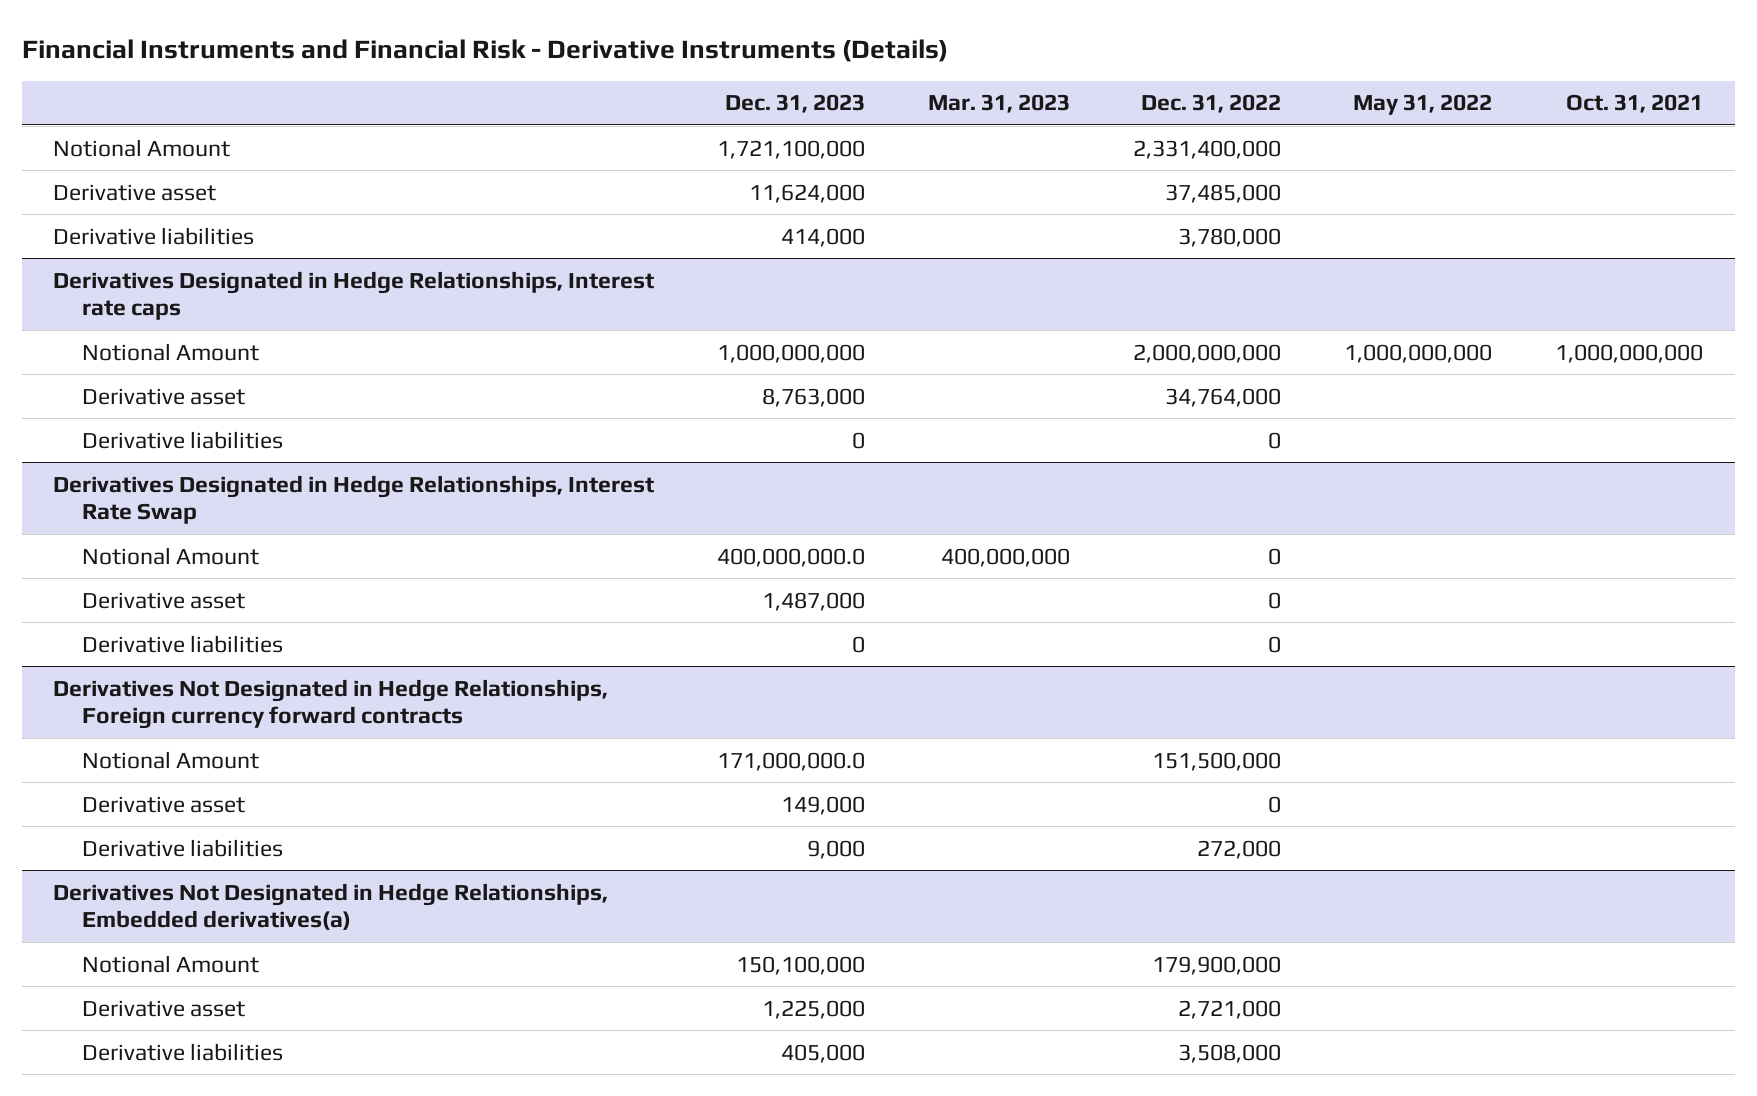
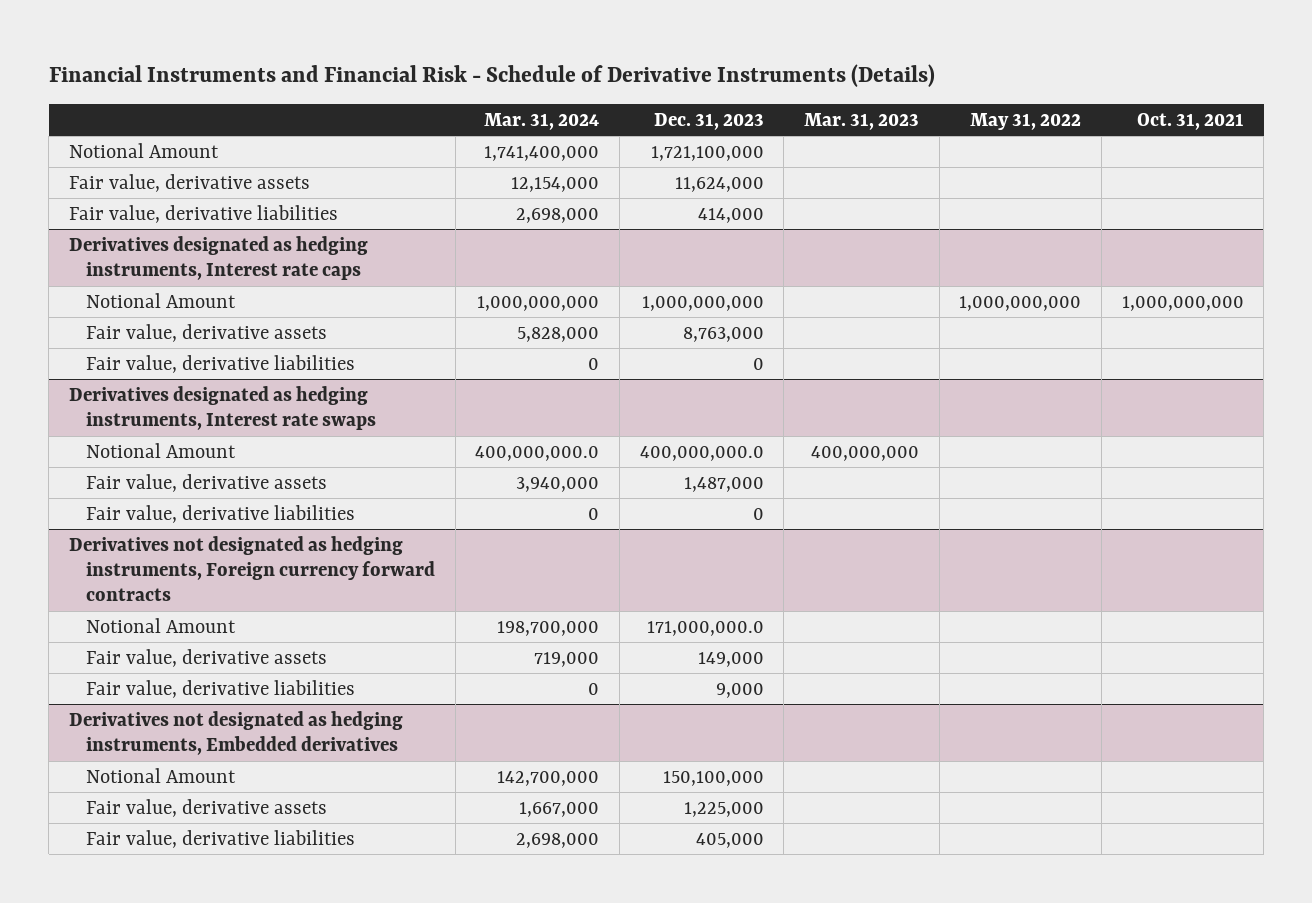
- Financial Instruments and Financial Risk - Derivative Instruments (Details)
+ Financial Instruments and Financial Risk - Schedule of Derivative Instruments (Details)
- | Dec. 31, 2023 | Mar. 31, 2023 | Dec. 31, 2022 | May 31, 2022 | Oct. 31, 2021
+ | Mar. 31, 2024 | Dec. 31, 2023 | Mar. 31, 2023 | May 31, 2022 | Oct. 31, 2021
- Derivative asset | 11,624,000 | | 37,485,000 | |
- Derivative liabilities | 414,000 | | 3,780,000 | |
- Derivatives Designated in Hedge Relationships, Interest rate caps
+ Fair value, derivative assets | 12,154,000 | 11,624,000 | | |
+ Fair value, derivative liabilities | 2,698,000 | 414,000 | | |
+ Derivatives designated as hedging instruments, Interest rate caps
- Derivative asset | 8,763,000 | | 34,764,000 | |
- Derivative liabilities | 0 | | 0 | |
- Derivatives Designated in Hedge Relationships, Interest Rate Swap
+ Fair value, derivative assets | 5,828,000 | 8,763,000 | | |
+ Fair value, derivative liabilities | 0 | 0 | | |
+ Derivatives designated as hedging instruments, Interest rate swaps
- Derivative asset | 1,487,000 | | 0 | |
- Derivative liabilities | 0 | | 0 | |
- Derivatives Not Designated in Hedge Relationships, Foreign currency forward contracts
+ Fair value, derivative assets | 3,940,000 | 1,487,000 | | |
+ Fair value, derivative liabilities | 0 | 0 | | |
+ Derivatives not designated as hedging instruments, Foreign currency forward contracts
- Derivative asset | 149,000 | | 0 | |
- Derivative liabilities | 9,000 | | 272,000 | |
- Derivatives Not Designated in Hedge Relationships, Embedded derivatives(a)
+ Fair value, derivative assets | 719,000 | 149,000 | | |
+ Fair value, derivative liabilities | 0 | 9,000 | | |
+ Derivatives not designated as hedging instruments, Embedded derivatives
- Derivative asset | 1,225,000 | | 2,721,000 | |
- Derivative liabilities | 405,000 | | 3,508,000 | |
+ Fair value, derivative assets | 1,667,000 | 1,225,000 | | |
+ Fair value, derivative liabilities | 2,698,000 | 405,000 | | |

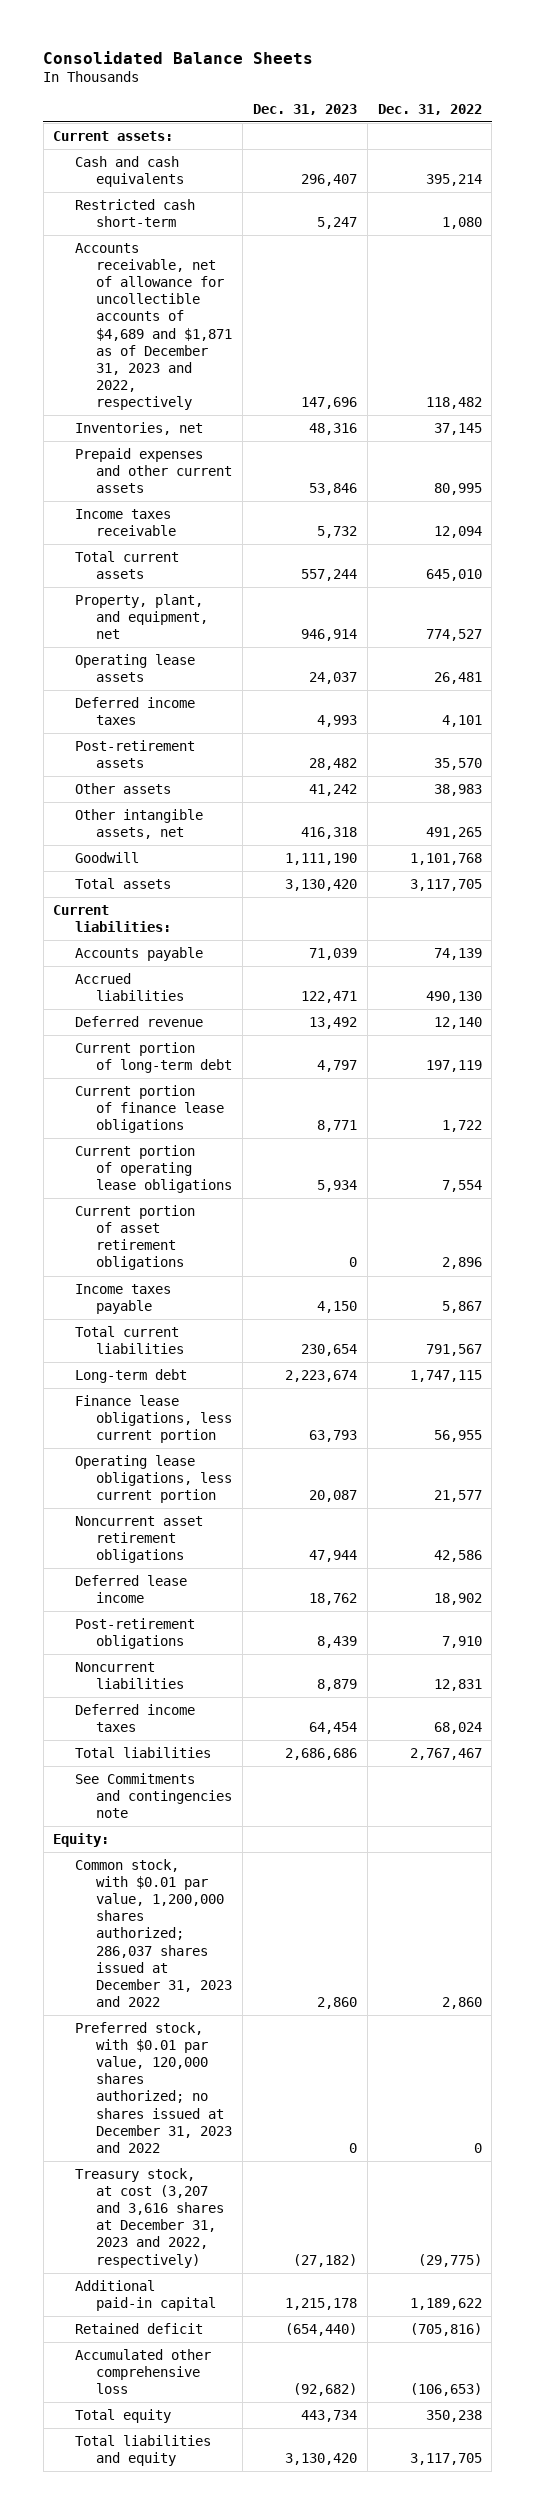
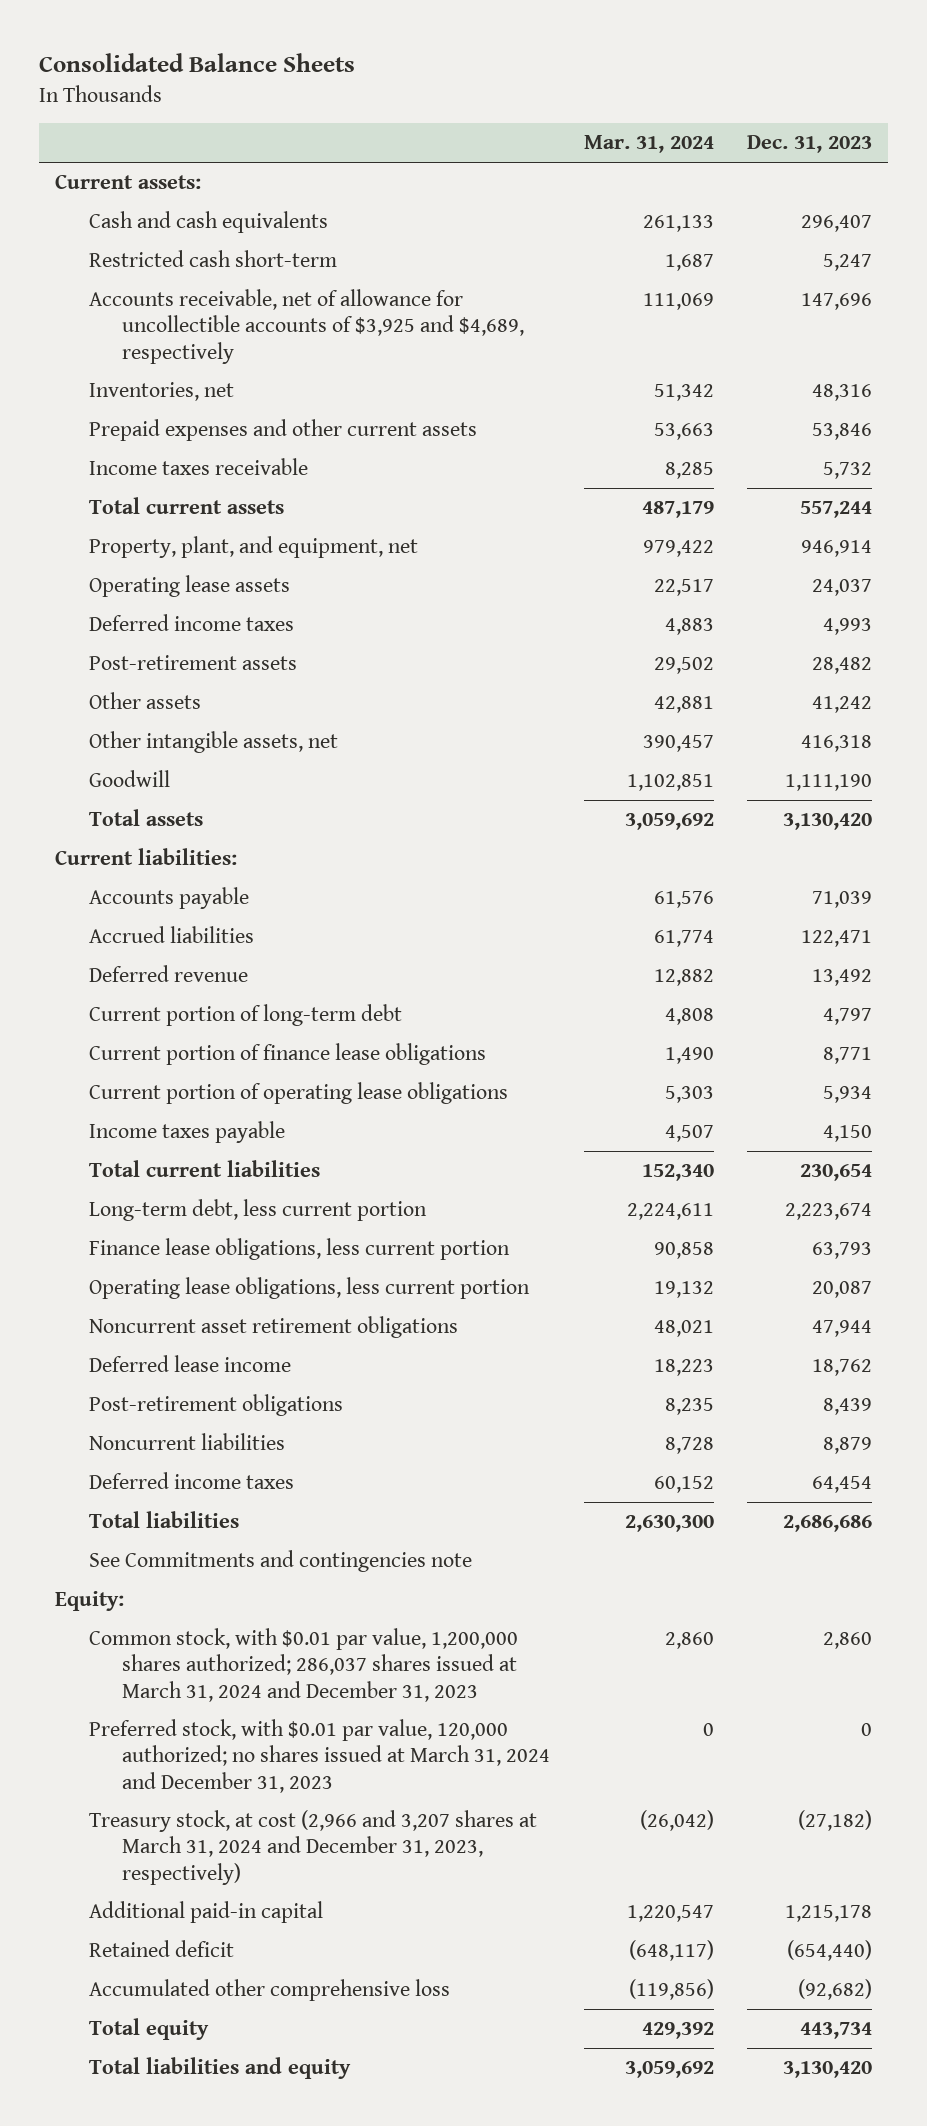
- | Dec. 31, 2023 | Dec. 31, 2022
+ | Mar. 31, 2024 | Dec. 31, 2023
- Accounts receivable, net of allowance for uncollectible accounts of $4,689 and $1,871 as of December 31, 2023 and 2022, respectively | 147,696 | 118,482
+ Accounts receivable, net of allowance for uncollectible accounts of $3,925 and $4,689, respectively | 111,069 | 147,696
- Current portion of asset retirement obligations | 0 | 2,896
- Long-term debt | 2,223,674 | 1,747,115
+ Long-term debt, less current portion | 2,224,611 | 2,223,674
- Common stock, with $0.01 par value, 1,200,000 shares authorized; 286,037 shares issued at December 31, 2023 and 2022 | 2,860 | 2,860
- Preferred stock, with $0.01 par value, 120,000 shares authorized; no shares issued at December 31, 2023 and 2022 | 0 | 0
- Treasury stock, at cost (3,207 and 3,616 shares at December 31, 2023 and 2022, respectively) | (27,182) | (29,775)
+ Common stock, with $0.01 par value, 1,200,000 shares authorized; 286,037 shares issued at March 31, 2024 and December 31, 2023 | 2,860 | 2,860
+ Preferred stock, with $0.01 par value, 120,000 authorized; no shares issued at March 31, 2024 and December 31, 2023 | 0 | 0
+ Treasury stock, at cost (2,966 and 3,207 shares at March 31, 2024 and December 31, 2023, respectively) | (26,042) | (27,182)

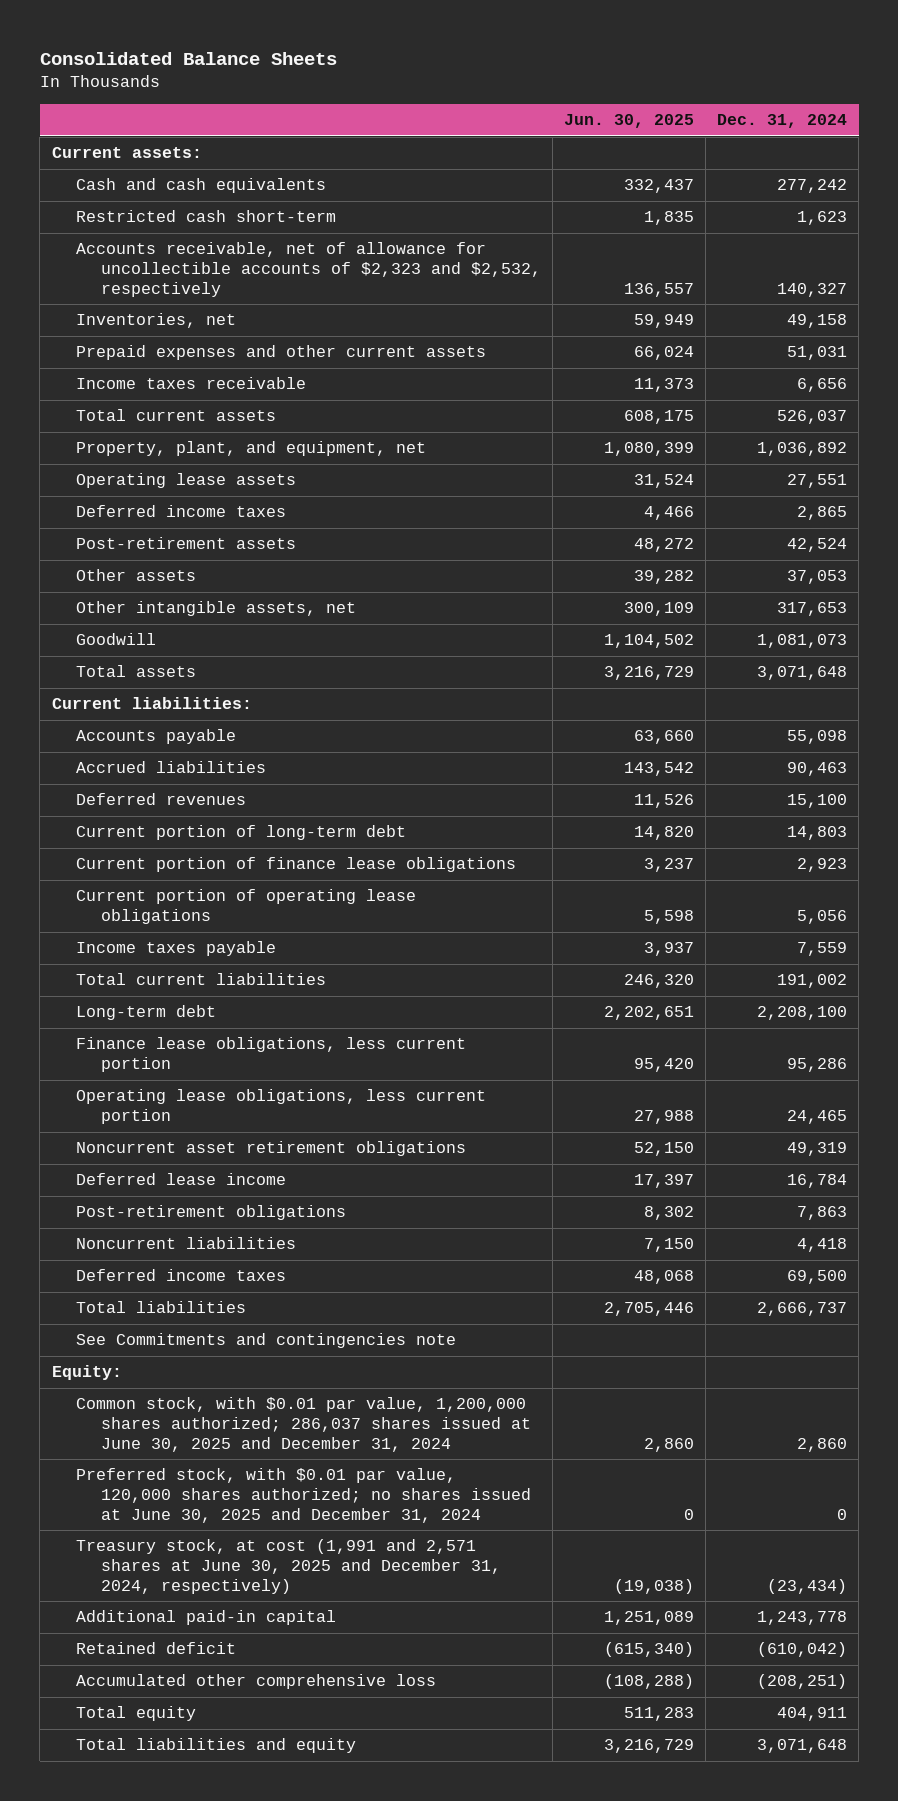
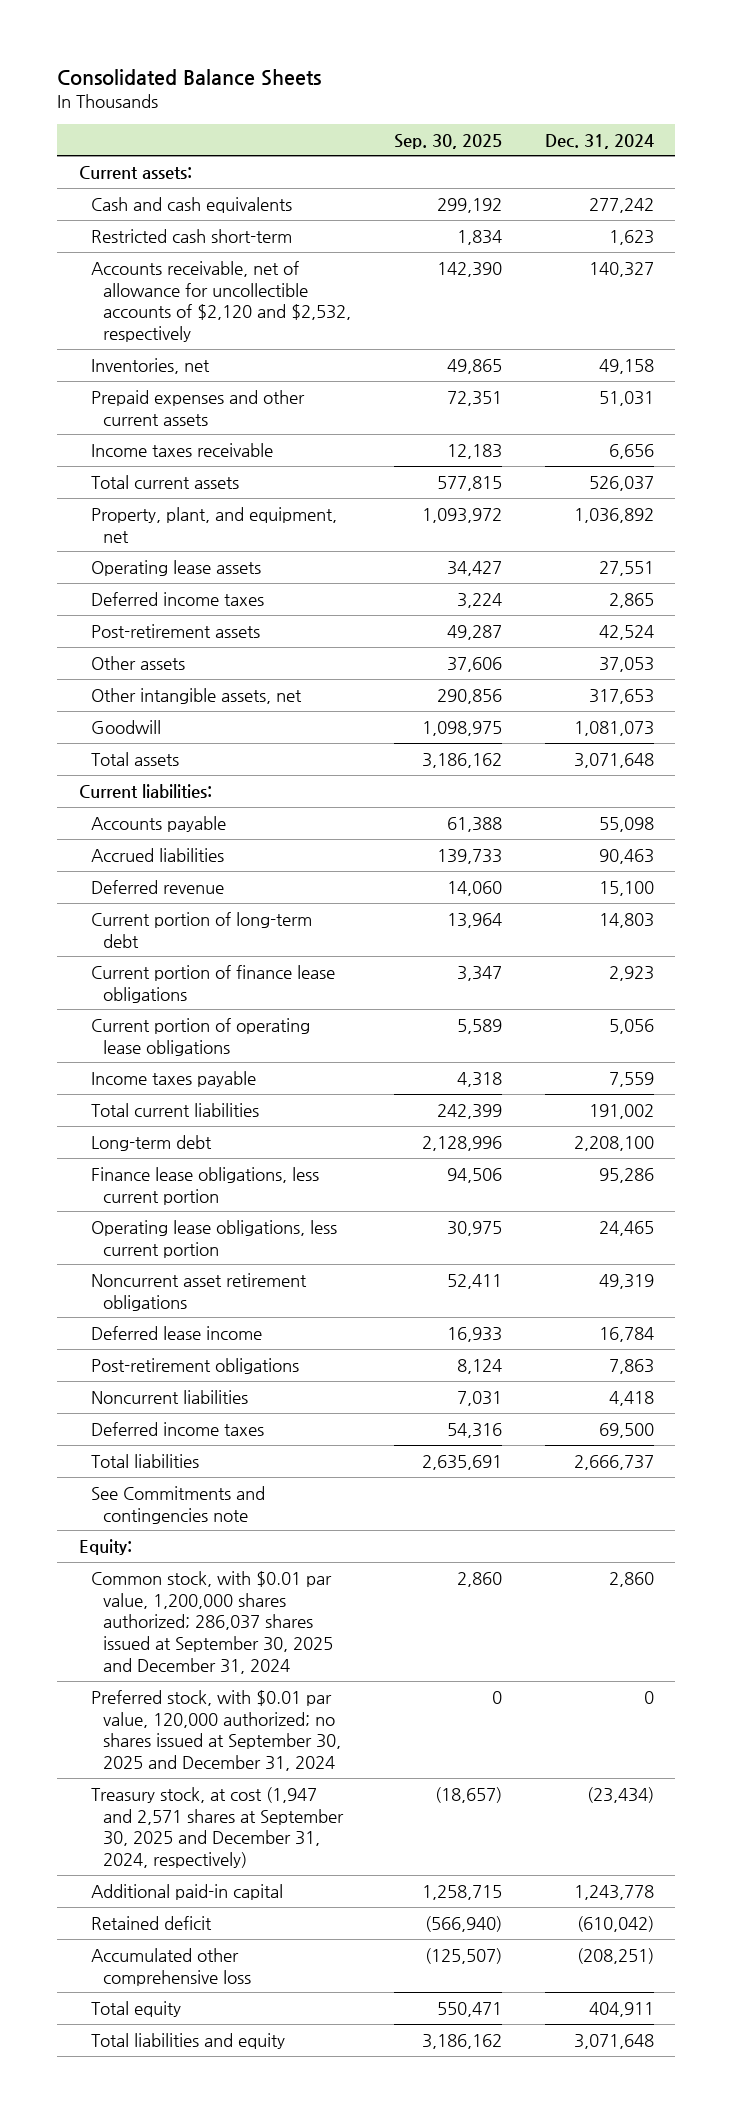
- | Jun. 30, 2025 | Dec. 31, 2024
+ | Sep. 30, 2025 | Dec. 31, 2024
- Accounts receivable, net of allowance for uncollectible accounts of $2,323 and $2,532, respectively | 136,557 | 140,327
+ Accounts receivable, net of allowance for uncollectible accounts of $2,120 and $2,532, respectively | 142,390 | 140,327
- Deferred revenues | 11,526 | 15,100
+ Deferred revenue | 14,060 | 15,100
- Common stock, with $0.01 par value, 1,200,000 shares authorized; 286,037 shares issued at June 30, 2025 and December 31, 2024 | 2,860 | 2,860
- Preferred stock, with $0.01 par value, 120,000 shares authorized; no shares issued at June 30, 2025 and December 31, 2024 | 0 | 0
- Treasury stock, at cost (1,991 and 2,571 shares at June 30, 2025 and December 31, 2024, respectively) | (19,038) | (23,434)
+ Common stock, with $0.01 par value, 1,200,000 shares authorized; 286,037 shares issued at September 30, 2025 and December 31, 2024 | 2,860 | 2,860
+ Preferred stock, with $0.01 par value, 120,000 authorized; no shares issued at September 30, 2025 and December 31, 2024 | 0 | 0
+ Treasury stock, at cost (1,947 and 2,571 shares at September 30, 2025 and December 31, 2024, respectively) | (18,657) | (23,434)

